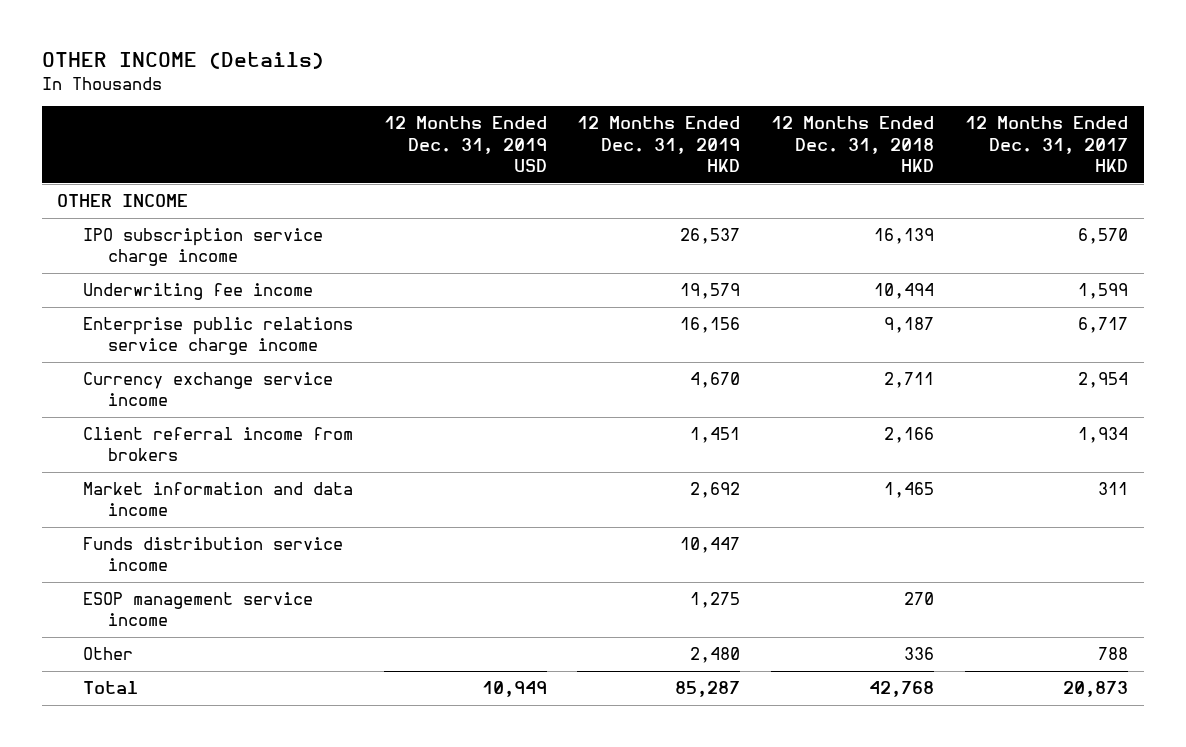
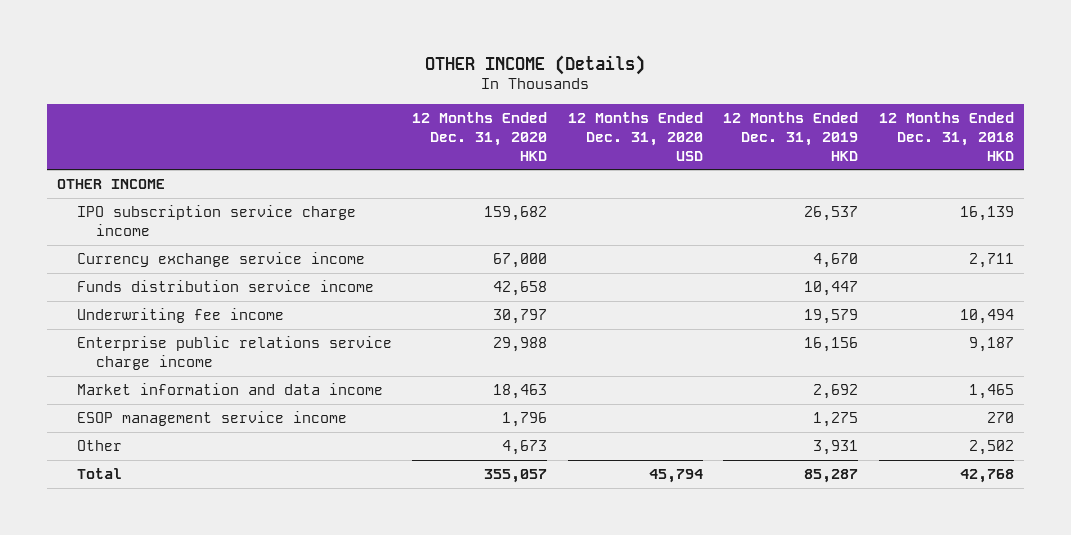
- | 12 Months Ended Dec. 31, 2019 USD | 12 Months Ended Dec. 31, 2019 HKD | 12 Months Ended Dec. 31, 2018 HKD | 12 Months Ended Dec. 31, 2017 HKD
+ | 12 Months Ended Dec. 31, 2020 HKD | 12 Months Ended Dec. 31, 2020 USD | 12 Months Ended Dec. 31, 2019 HKD | 12 Months Ended Dec. 31, 2018 HKD
moved up: Currency exchange service income | 67,000 | | 4,670 | 2,711
moved up: Funds distribution service income | 42,658 | | 10,447 |
- Client referral income from brokers | | 1,451 | 2,166 | 1,934
- Other | | 2,480 | 336 | 788
+ Other | 4,673 | | 3,931 | 2,502

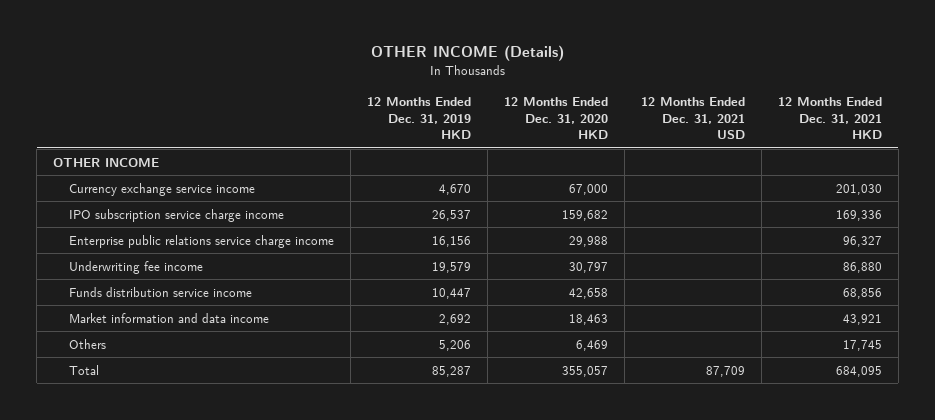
- | 12 Months Ended Dec. 31, 2020 HKD | 12 Months Ended Dec. 31, 2020 USD | 12 Months Ended Dec. 31, 2019 HKD | 12 Months Ended Dec. 31, 2018 HKD
+ | 12 Months Ended Dec. 31, 2019 HKD | 12 Months Ended Dec. 31, 2020 HKD | 12 Months Ended Dec. 31, 2021 USD | 12 Months Ended Dec. 31, 2021 HKD
moved down: IPO subscription service charge income | 26,537 | 159,682 | | 169,336
moved down: Underwriting fee income | 19,579 | 30,797 | | 86,880
moved down: Funds distribution service income | 10,447 | 42,658 | | 68,856
- ESOP management service income | 1,796 | | 1,275 | 270
- Other | 4,673 | | 3,931 | 2,502
+ Others | 5,206 | 6,469 | | 17,745

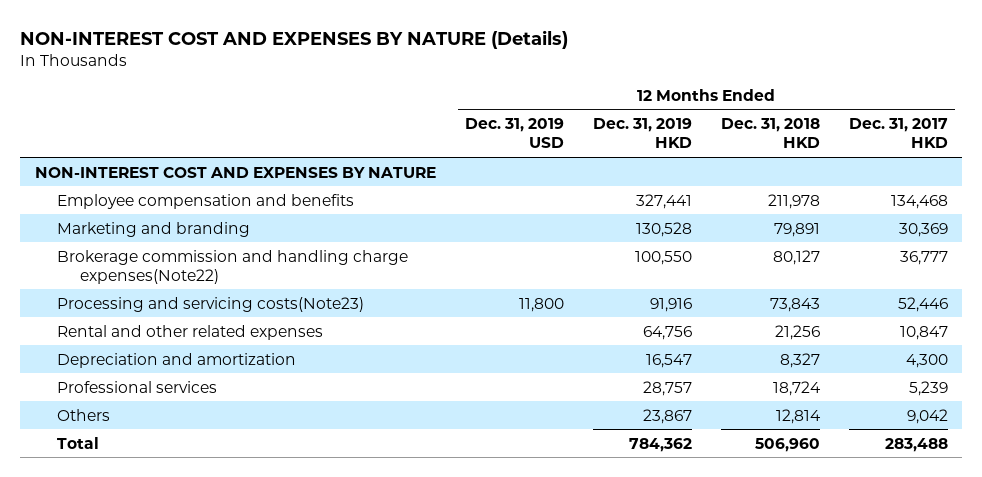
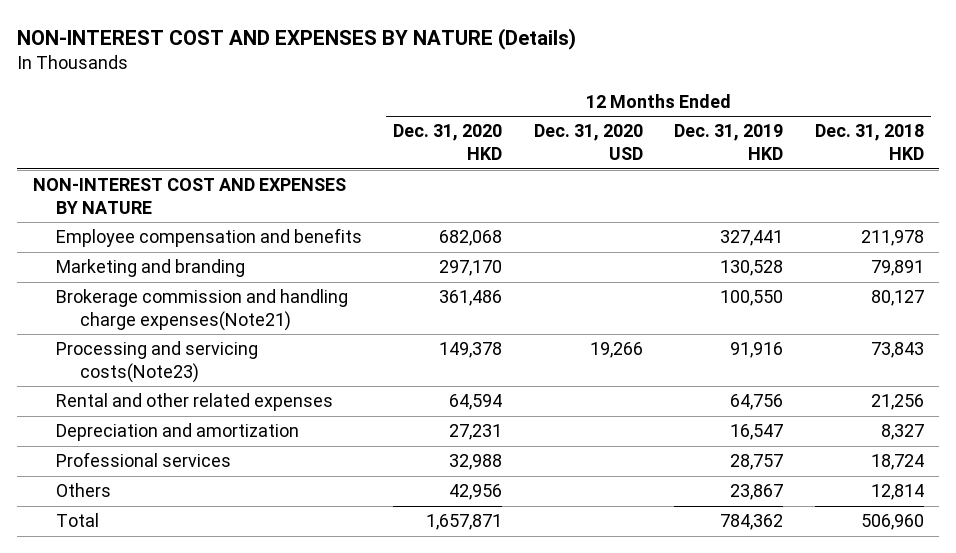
- | 12 Months Ended Dec. 31, 2019 USD | 12 Months Ended Dec. 31, 2019 HKD | 12 Months Ended Dec. 31, 2018 HKD | 12 Months Ended Dec. 31, 2017 HKD
+ | 12 Months Ended Dec. 31, 2020 HKD | 12 Months Ended Dec. 31, 2020 USD | 12 Months Ended Dec. 31, 2019 HKD | 12 Months Ended Dec. 31, 2018 HKD
- Brokerage commission and handling charge expenses(Note22) | | 100,550 | 80,127 | 36,777
+ Brokerage commission and handling charge expenses(Note21) | 361,486 | | 100,550 | 80,127

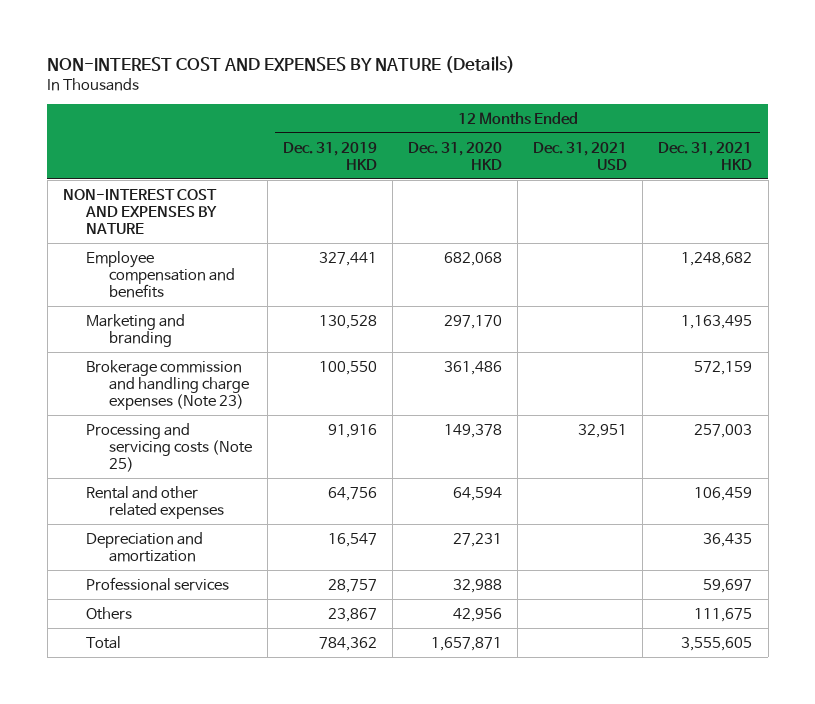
- | 12 Months Ended Dec. 31, 2020 HKD | 12 Months Ended Dec. 31, 2020 USD | 12 Months Ended Dec. 31, 2019 HKD | 12 Months Ended Dec. 31, 2018 HKD
+ | 12 Months Ended Dec. 31, 2019 HKD | 12 Months Ended Dec. 31, 2020 HKD | 12 Months Ended Dec. 31, 2021 USD | 12 Months Ended Dec. 31, 2021 HKD
- Brokerage commission and handling charge expenses(Note21) | 361,486 | | 100,550 | 80,127
- Processing and servicing costs(Note23) | 149,378 | 19,266 | 91,916 | 73,843
+ Brokerage commission and handling charge expenses (Note 23) | 100,550 | 361,486 | | 572,159
+ Processing and servicing costs (Note 25) | 91,916 | 149,378 | 32,951 | 257,003

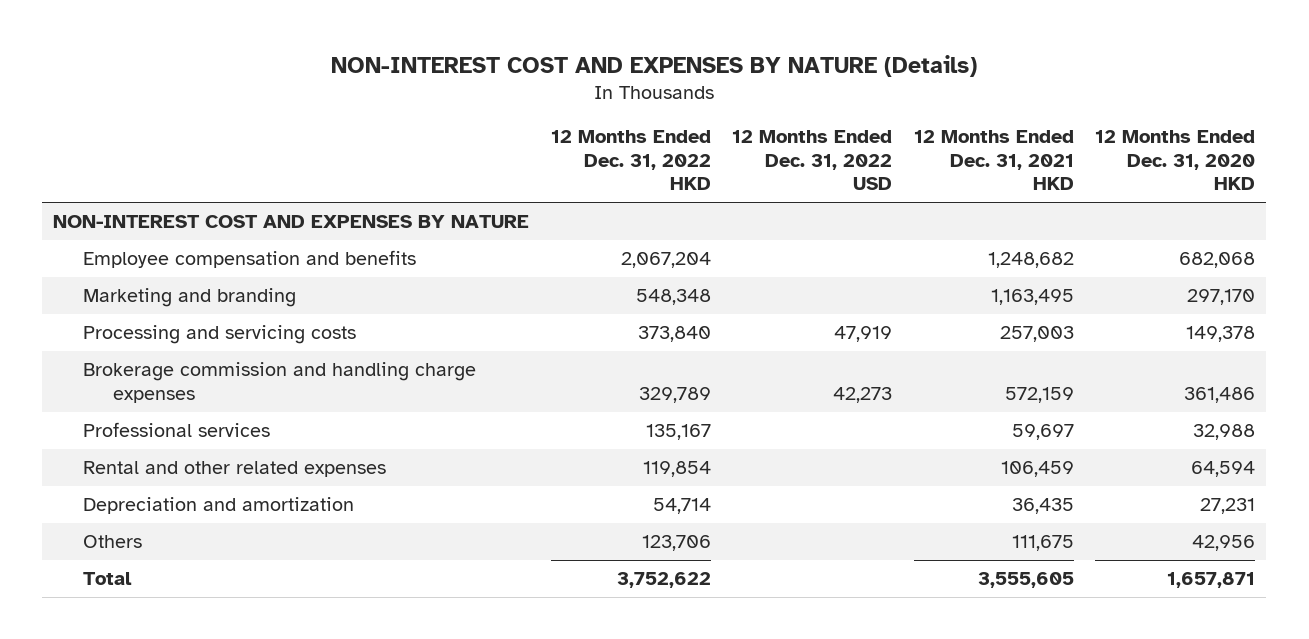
- | 12 Months Ended Dec. 31, 2019 HKD | 12 Months Ended Dec. 31, 2020 HKD | 12 Months Ended Dec. 31, 2021 USD | 12 Months Ended Dec. 31, 2021 HKD
+ | 12 Months Ended Dec. 31, 2022 HKD | 12 Months Ended Dec. 31, 2022 USD | 12 Months Ended Dec. 31, 2021 HKD | 12 Months Ended Dec. 31, 2020 HKD
- Brokerage commission and handling charge expenses (Note 23) | 100,550 | 361,486 | | 572,159
- Processing and servicing costs (Note 25) | 91,916 | 149,378 | 32,951 | 257,003
+ Processing and servicing costs | 373,840 | 47,919 | 257,003 | 149,378
+ Brokerage commission and handling charge expenses | 329,789 | 42,273 | 572,159 | 361,486
moved up: Professional services | 135,167 | | 59,697 | 32,988

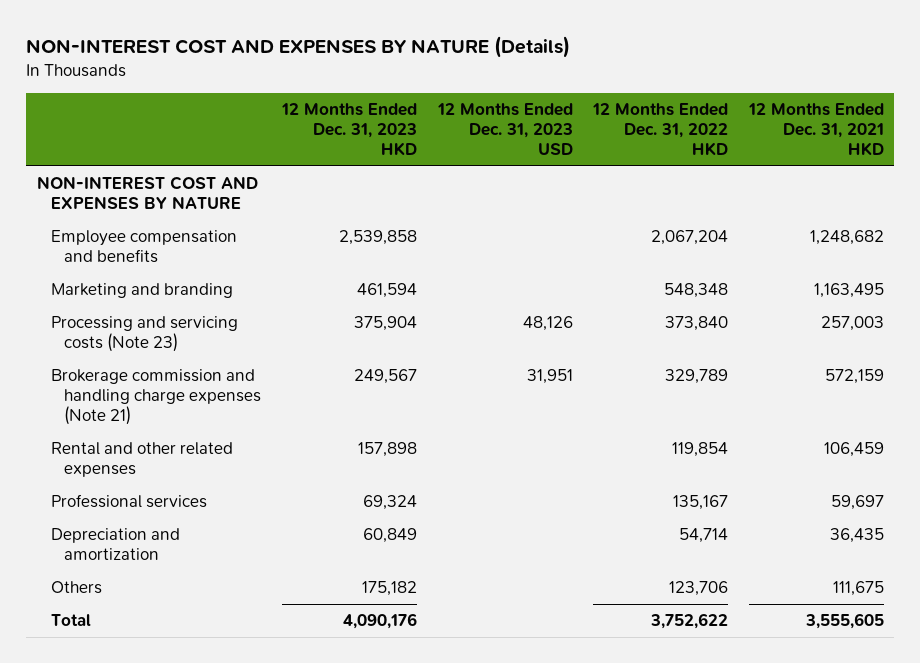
- | 12 Months Ended Dec. 31, 2022 HKD | 12 Months Ended Dec. 31, 2022 USD | 12 Months Ended Dec. 31, 2021 HKD | 12 Months Ended Dec. 31, 2020 HKD
+ | 12 Months Ended Dec. 31, 2023 HKD | 12 Months Ended Dec. 31, 2023 USD | 12 Months Ended Dec. 31, 2022 HKD | 12 Months Ended Dec. 31, 2021 HKD
- Processing and servicing costs | 373,840 | 47,919 | 257,003 | 149,378
- Brokerage commission and handling charge expenses | 329,789 | 42,273 | 572,159 | 361,486
+ Processing and servicing costs (Note 23) | 375,904 | 48,126 | 373,840 | 257,003
+ Brokerage commission and handling charge expenses (Note 21) | 249,567 | 31,951 | 329,789 | 572,159
moved down: Professional services | 69,324 | | 135,167 | 59,697

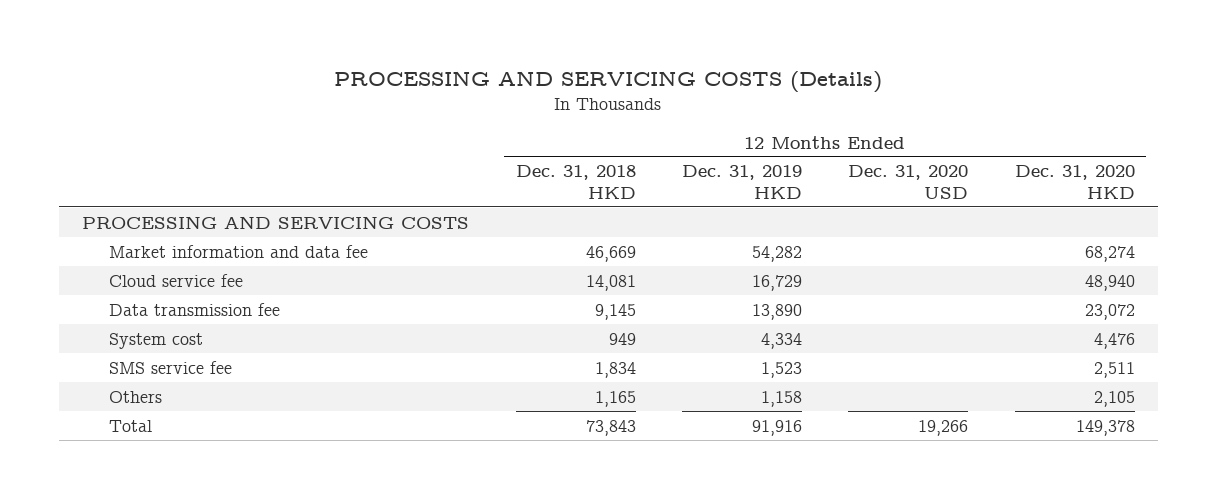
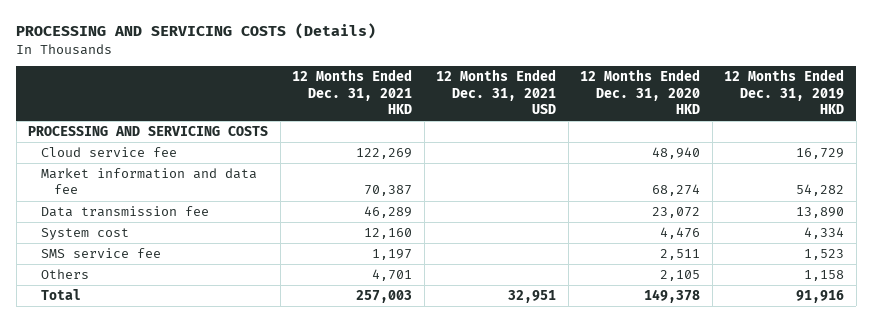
- | 12 Months Ended Dec. 31, 2018 HKD | 12 Months Ended Dec. 31, 2019 HKD | 12 Months Ended Dec. 31, 2020 USD | 12 Months Ended Dec. 31, 2020 HKD
+ | 12 Months Ended Dec. 31, 2021 HKD | 12 Months Ended Dec. 31, 2021 USD | 12 Months Ended Dec. 31, 2020 HKD | 12 Months Ended Dec. 31, 2019 HKD
moved down: Market information and data fee | 70,387 | | 68,274 | 54,282

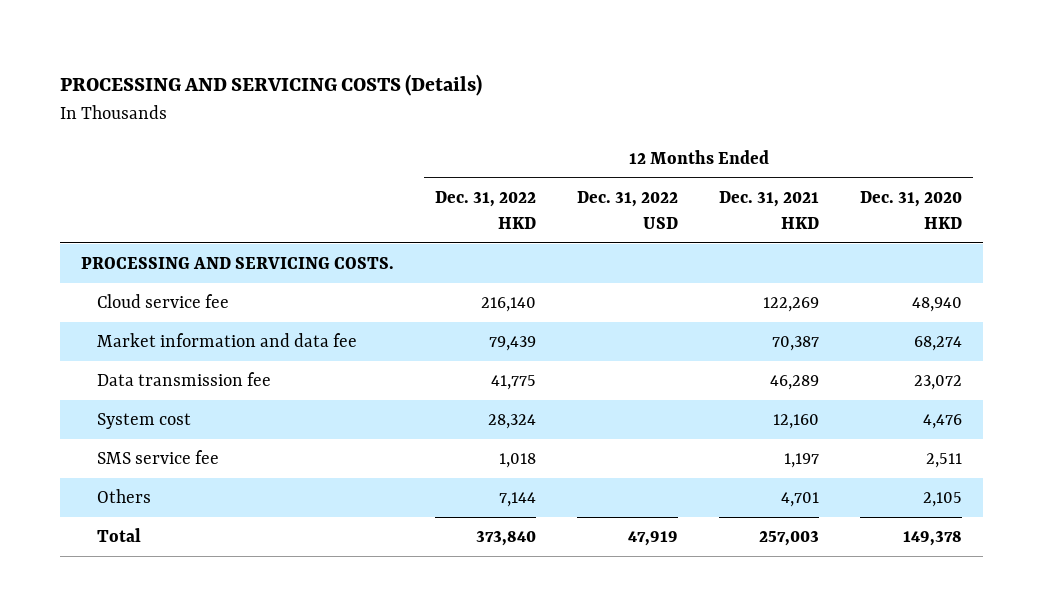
- | 12 Months Ended Dec. 31, 2021 HKD | 12 Months Ended Dec. 31, 2021 USD | 12 Months Ended Dec. 31, 2020 HKD | 12 Months Ended Dec. 31, 2019 HKD
+ | 12 Months Ended Dec. 31, 2022 HKD | 12 Months Ended Dec. 31, 2022 USD | 12 Months Ended Dec. 31, 2021 HKD | 12 Months Ended Dec. 31, 2020 HKD
- PROCESSING AND SERVICING COSTS
+ PROCESSING AND SERVICING COSTS.

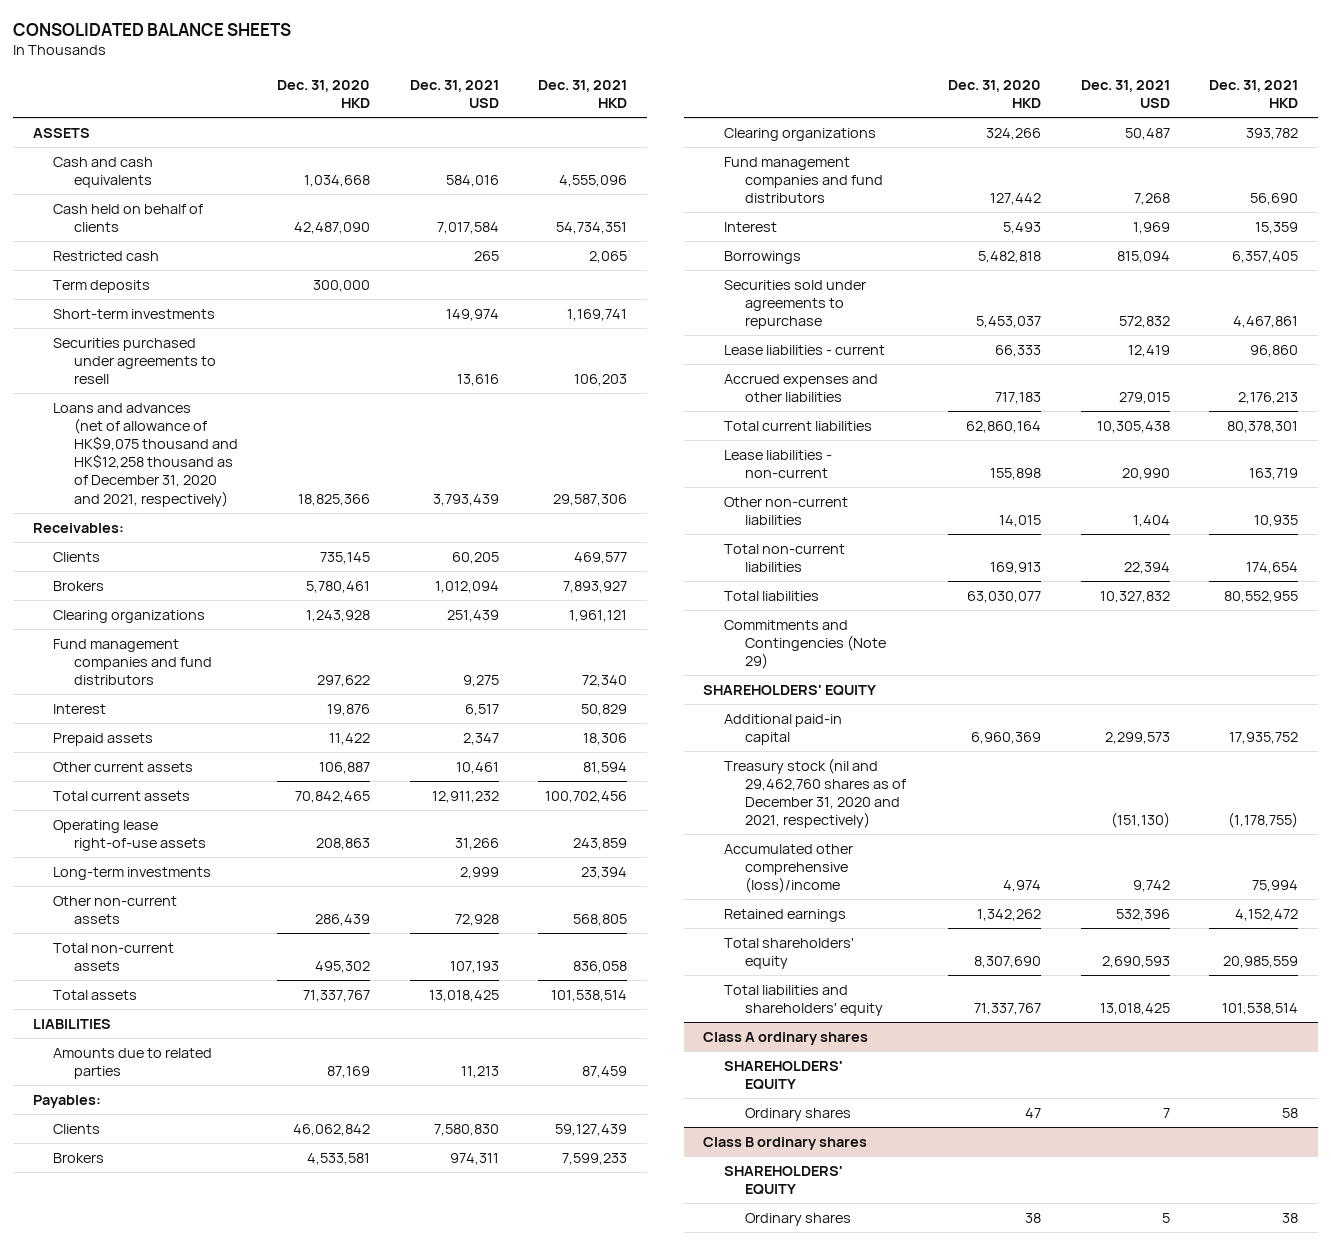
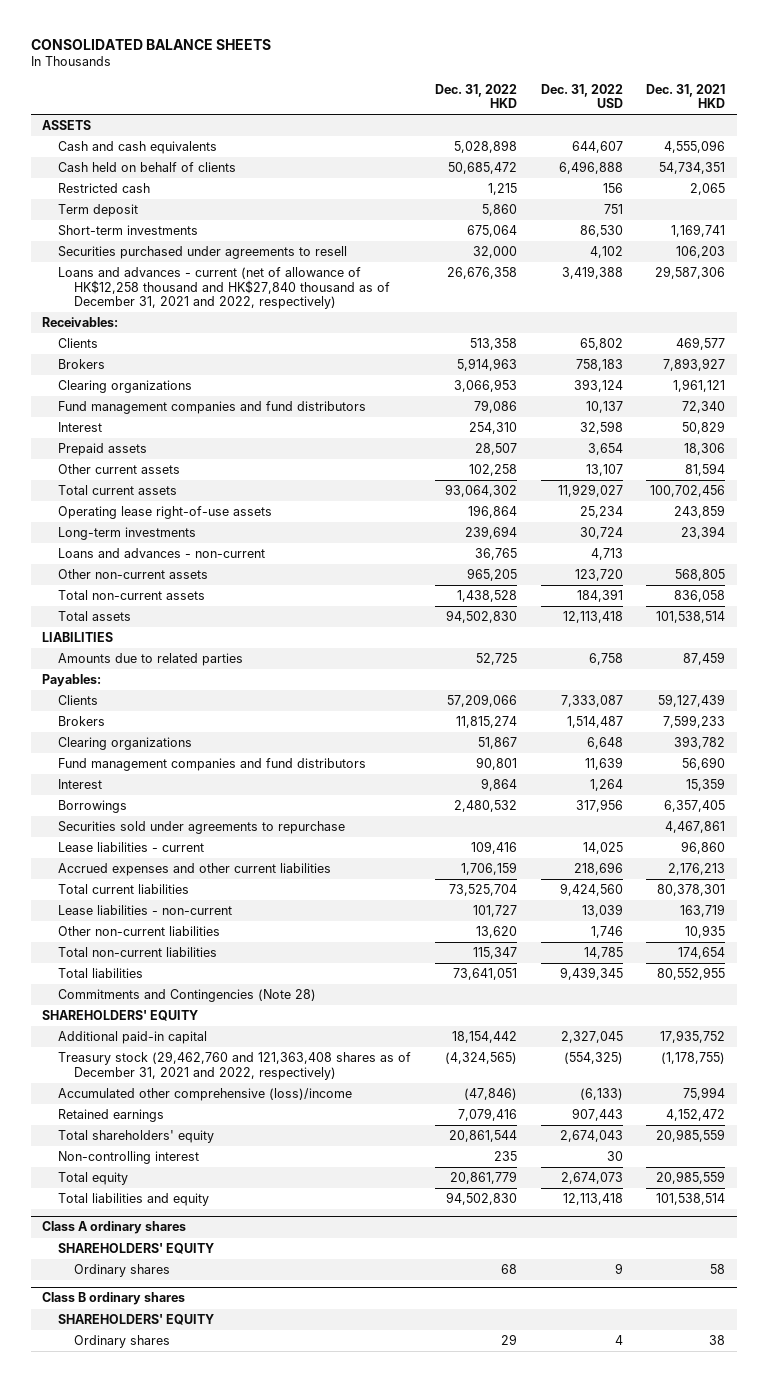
- | Dec. 31, 2020 HKD | Dec. 31, 2021 USD | Dec. 31, 2021 HKD
+ | Dec. 31, 2022 HKD | Dec. 31, 2022 USD | Dec. 31, 2021 HKD
- Term deposits | 300,000 | |
+ Term deposit | 5,860 | 751 |
- Loans and advances (net of allowance of HK$9,075 thousand and HK$12,258 thousand as of December 31, 2020 and 2021, respectively) | 18,825,366 | 3,793,439 | 29,587,306
+ Loans and advances - current (net of allowance of HK$12,258 thousand and HK$27,840 thousand as of December 31, 2021 and 2022, respectively) | 26,676,358 | 3,419,388 | 29,587,306
+ Loans and advances - non-current | 36,765 | 4,713 |
- Accrued expenses and other liabilities | 717,183 | 279,015 | 2,176,213
+ Accrued expenses and other current liabilities | 1,706,159 | 218,696 | 2,176,213
- Commitments and Contingencies (Note 29)
+ Commitments and Contingencies (Note 28)
- Treasury stock (nil and 29,462,760 shares as of December 31, 2020 and 2021, respectively) | | (151,130) | (1,178,755)
+ Treasury stock (29,462,760 and 121,363,408 shares as of December 31, 2021 and 2022, respectively) | (4,324,565) | (554,325) | (1,178,755)
- Total liabilities and shareholders' equity | 71,337,767 | 13,018,425 | 101,538,514
+ Non-controlling interest | 235 | 30 |
+ Total equity | 20,861,779 | 2,674,073 | 20,985,559
+ Total liabilities and equity | 94,502,830 | 12,113,418 | 101,538,514

